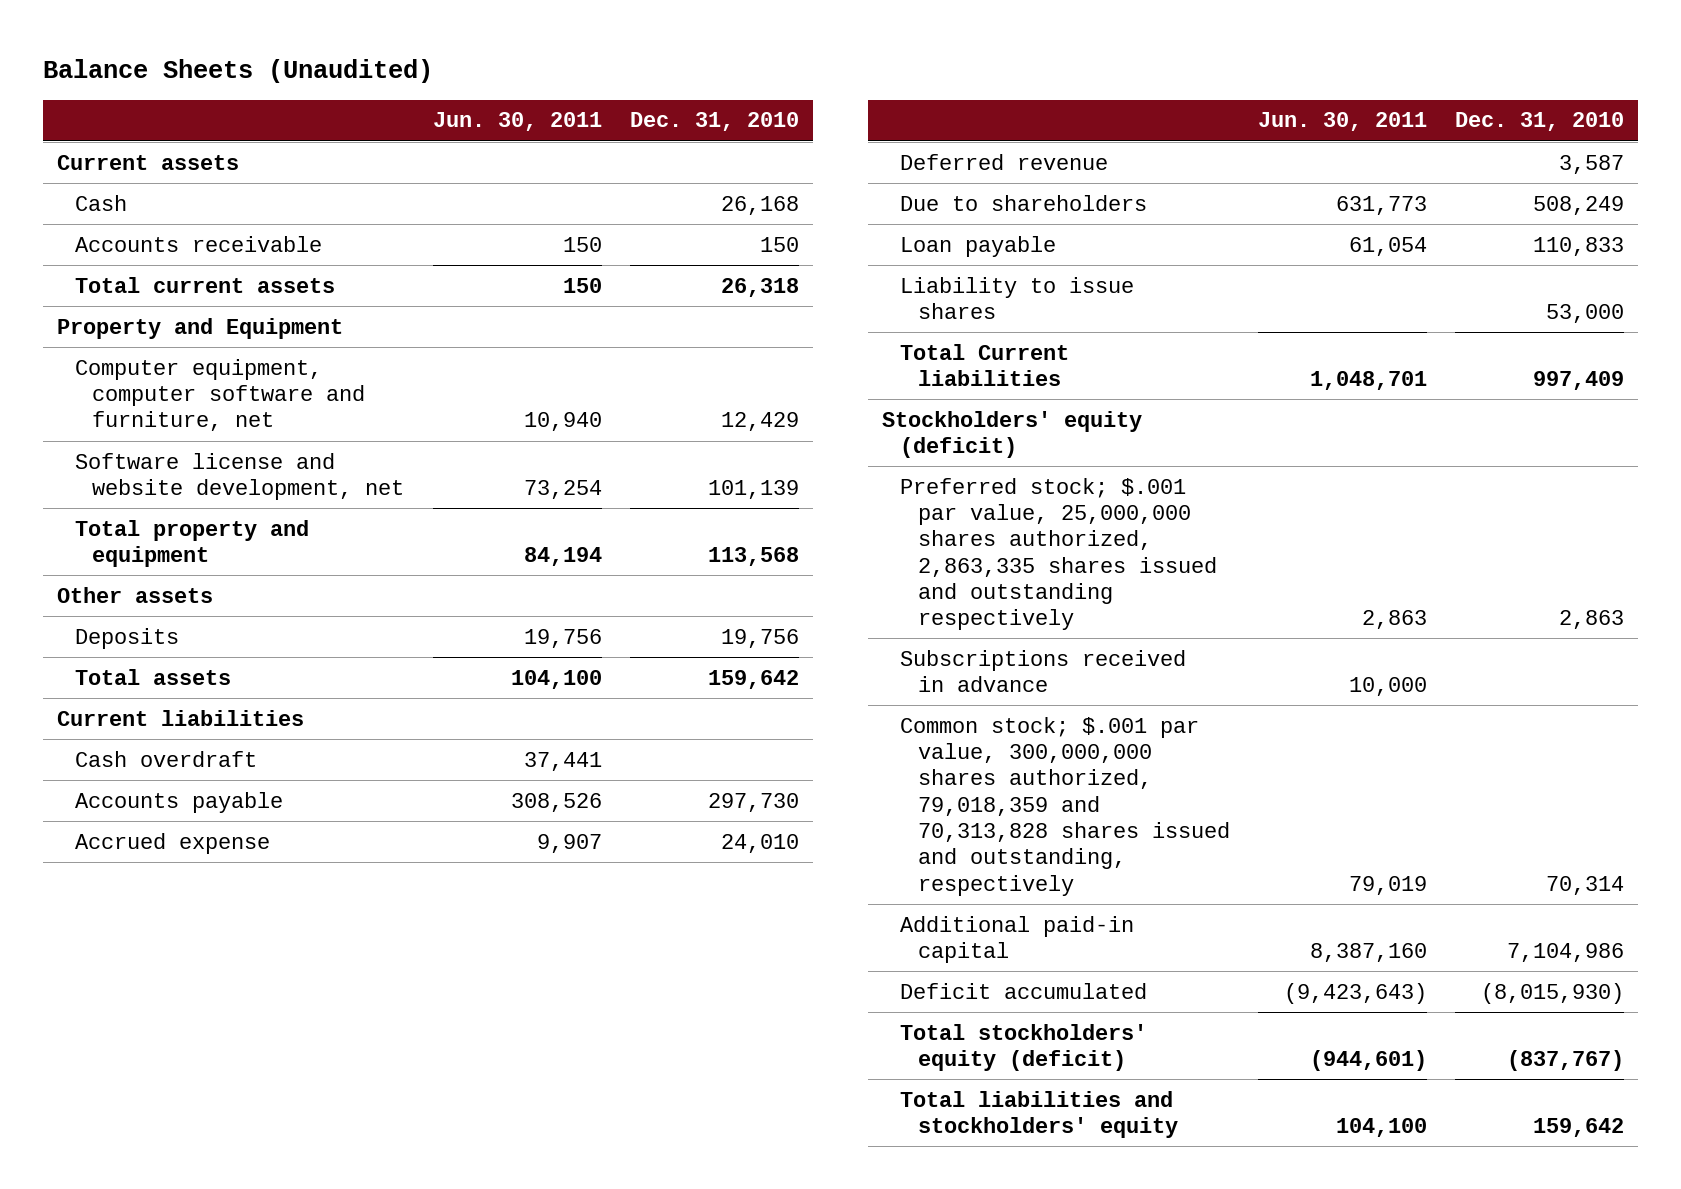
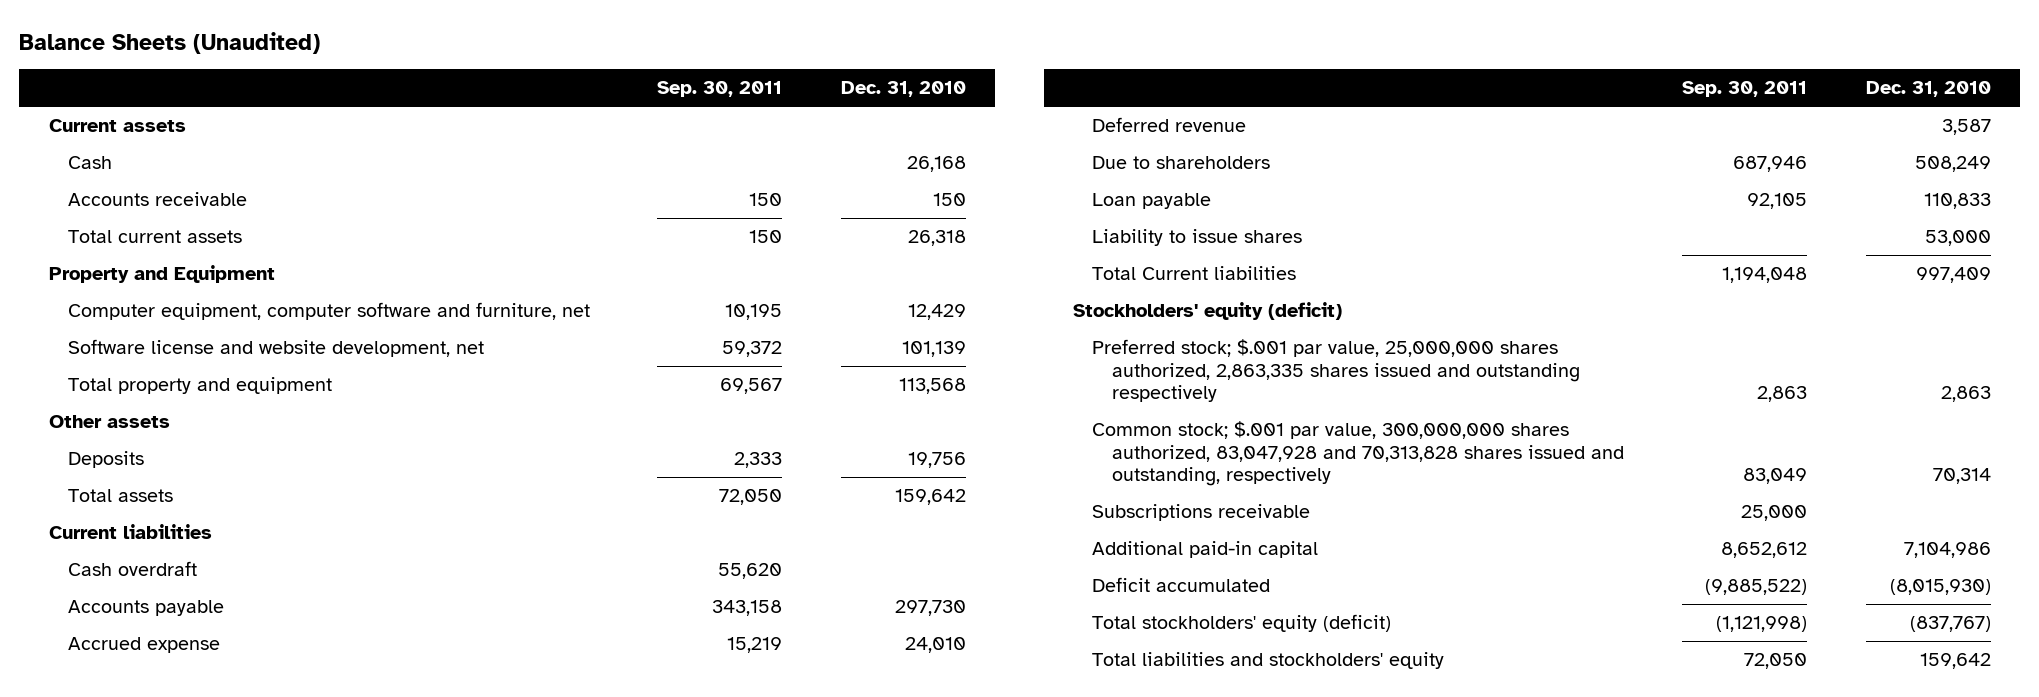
- | Jun. 30, 2011 | Dec. 31, 2010
+ | Sep. 30, 2011 | Dec. 31, 2010
- Subscriptions received in advance | 10,000 |
- Common stock; $.001 par value, 300,000,000 shares authorized, 79,018,359 and 70,313,828 shares issued and outstanding, respectively | 79,019 | 70,314
+ Common stock; $.001 par value, 300,000,000 shares authorized, 83,047,928 and 70,313,828 shares issued and outstanding, respectively | 83,049 | 70,314
+ Subscriptions receivable | 25,000 |

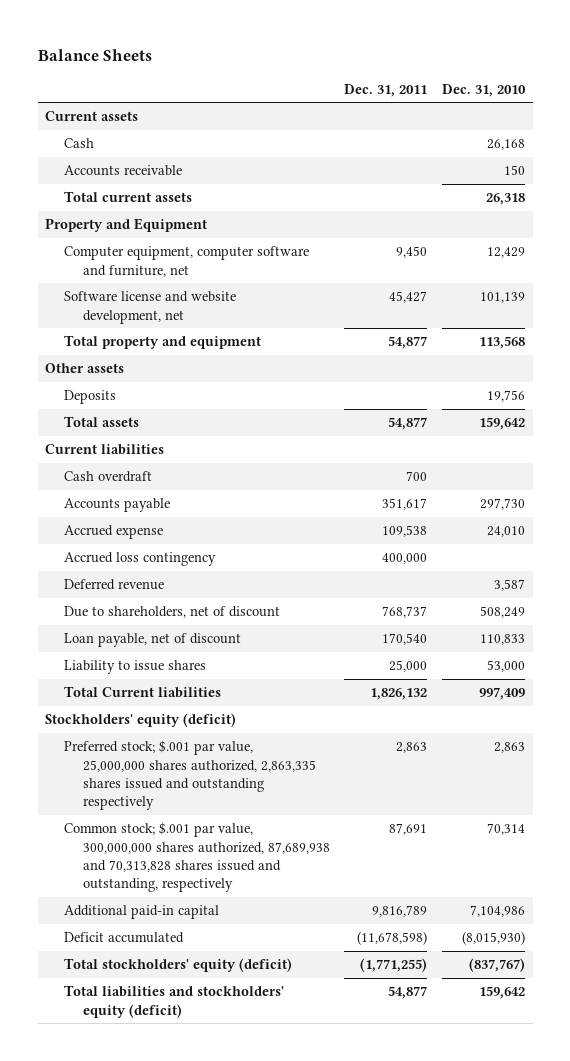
- Balance Sheets (Unaudited)
+ Balance Sheets
- | Sep. 30, 2011 | Dec. 31, 2010
+ | Dec. 31, 2011 | Dec. 31, 2010
+ Accrued loss contingency | 400,000 |
- Due to shareholders | 687,946 | 508,249
- Loan payable | 92,105 | 110,833
+ Due to shareholders, net of discount | 768,737 | 508,249
+ Loan payable, net of discount | 170,540 | 110,833
- Common stock; $.001 par value, 300,000,000 shares authorized, 83,047,928 and 70,313,828 shares issued and outstanding, respectively | 83,049 | 70,314
- Subscriptions receivable | 25,000 |
+ Common stock; $.001 par value, 300,000,000 shares authorized, 87,689,938 and 70,313,828 shares issued and outstanding, respectively | 87,691 | 70,314
- Total liabilities and stockholders' equity | 72,050 | 159,642
+ Total liabilities and stockholders' equity (deficit) | 54,877 | 159,642

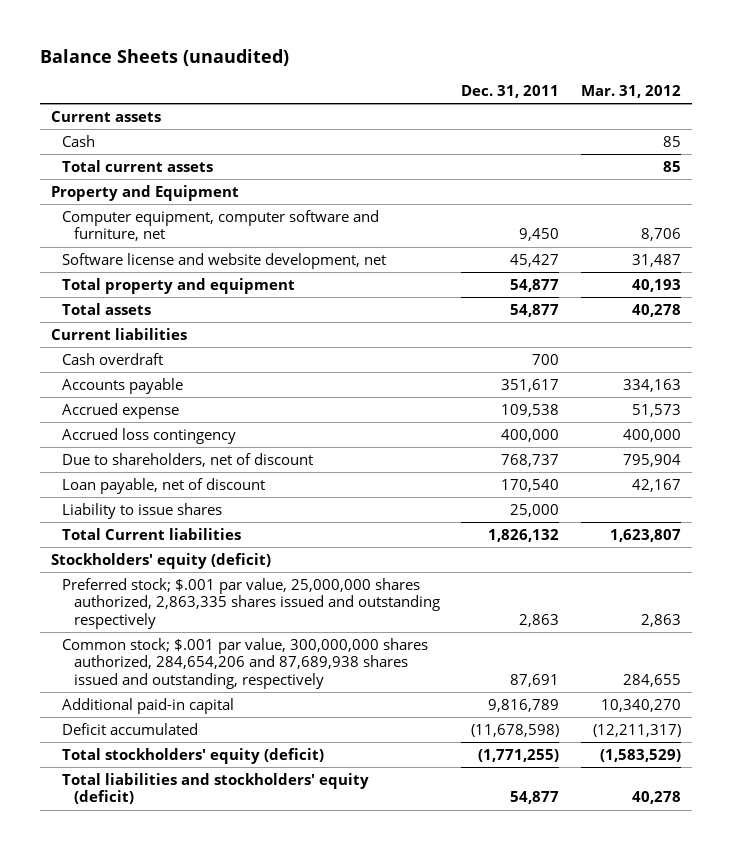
- Balance Sheets
+ Balance Sheets (unaudited)
- | Dec. 31, 2011 | Dec. 31, 2010
+ | Dec. 31, 2011 | Mar. 31, 2012
- Accounts receivable | | 150
- Other assets
- Deposits | | 19,756
- Deferred revenue | | 3,587
- Common stock; $.001 par value, 300,000,000 shares authorized, 87,689,938 and 70,313,828 shares issued and outstanding, respectively | 87,691 | 70,314
+ Common stock; $.001 par value, 300,000,000 shares authorized, 284,654,206 and 87,689,938 shares issued and outstanding, respectively | 87,691 | 284,655

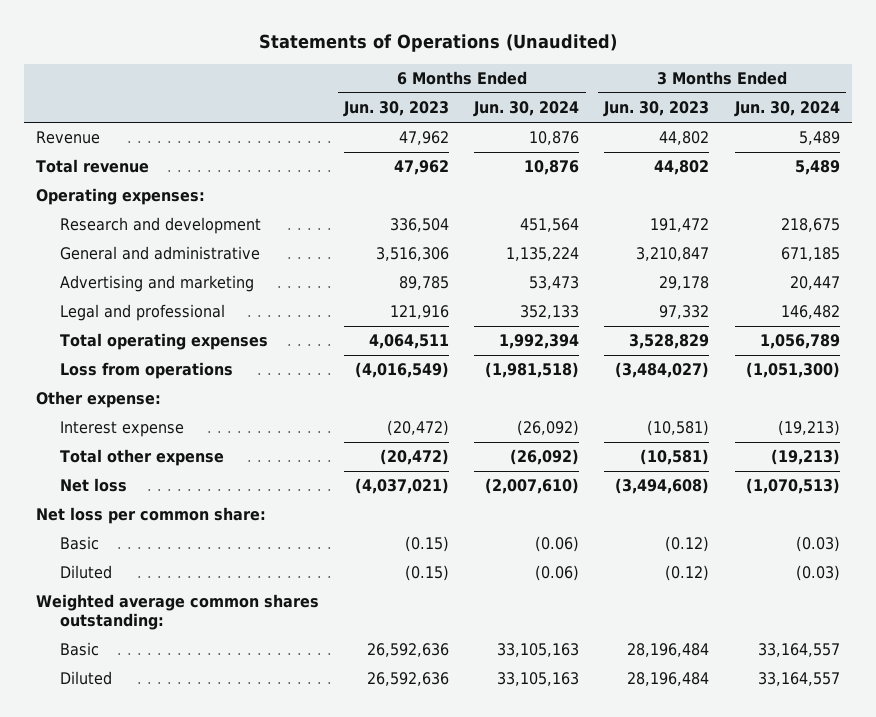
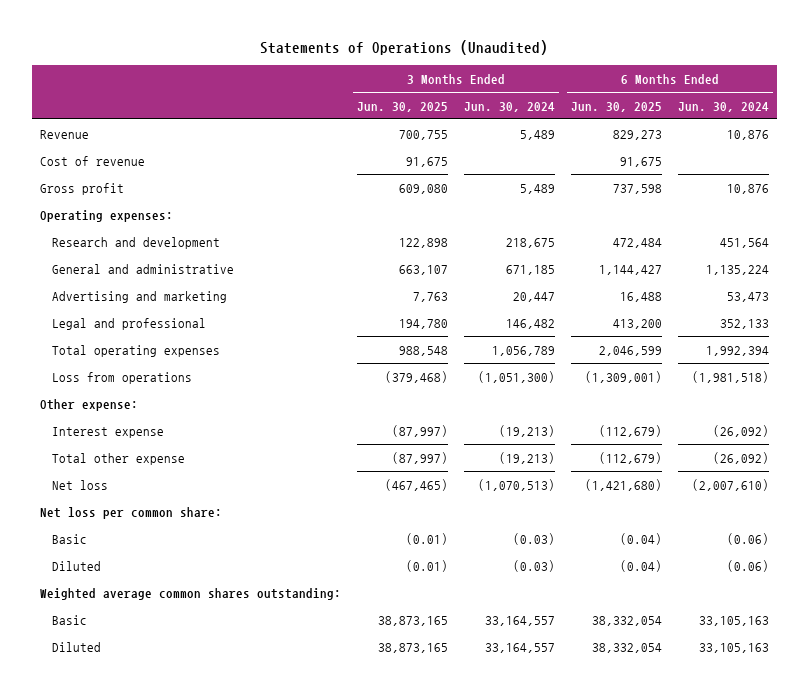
- | 6 Months Ended Jun. 30, 2023 | 6 Months Ended Jun. 30, 2024 | 3 Months Ended Jun. 30, 2023 | 3 Months Ended Jun. 30, 2024
+ | 3 Months Ended Jun. 30, 2025 | 3 Months Ended Jun. 30, 2024 | 6 Months Ended Jun. 30, 2025 | 6 Months Ended Jun. 30, 2024
- Total revenue | 47,962 | 10,876 | 44,802 | 5,489
+ Cost of revenue | 91,675 | | 91,675 |
+ Gross profit | 609,080 | 5,489 | 737,598 | 10,876

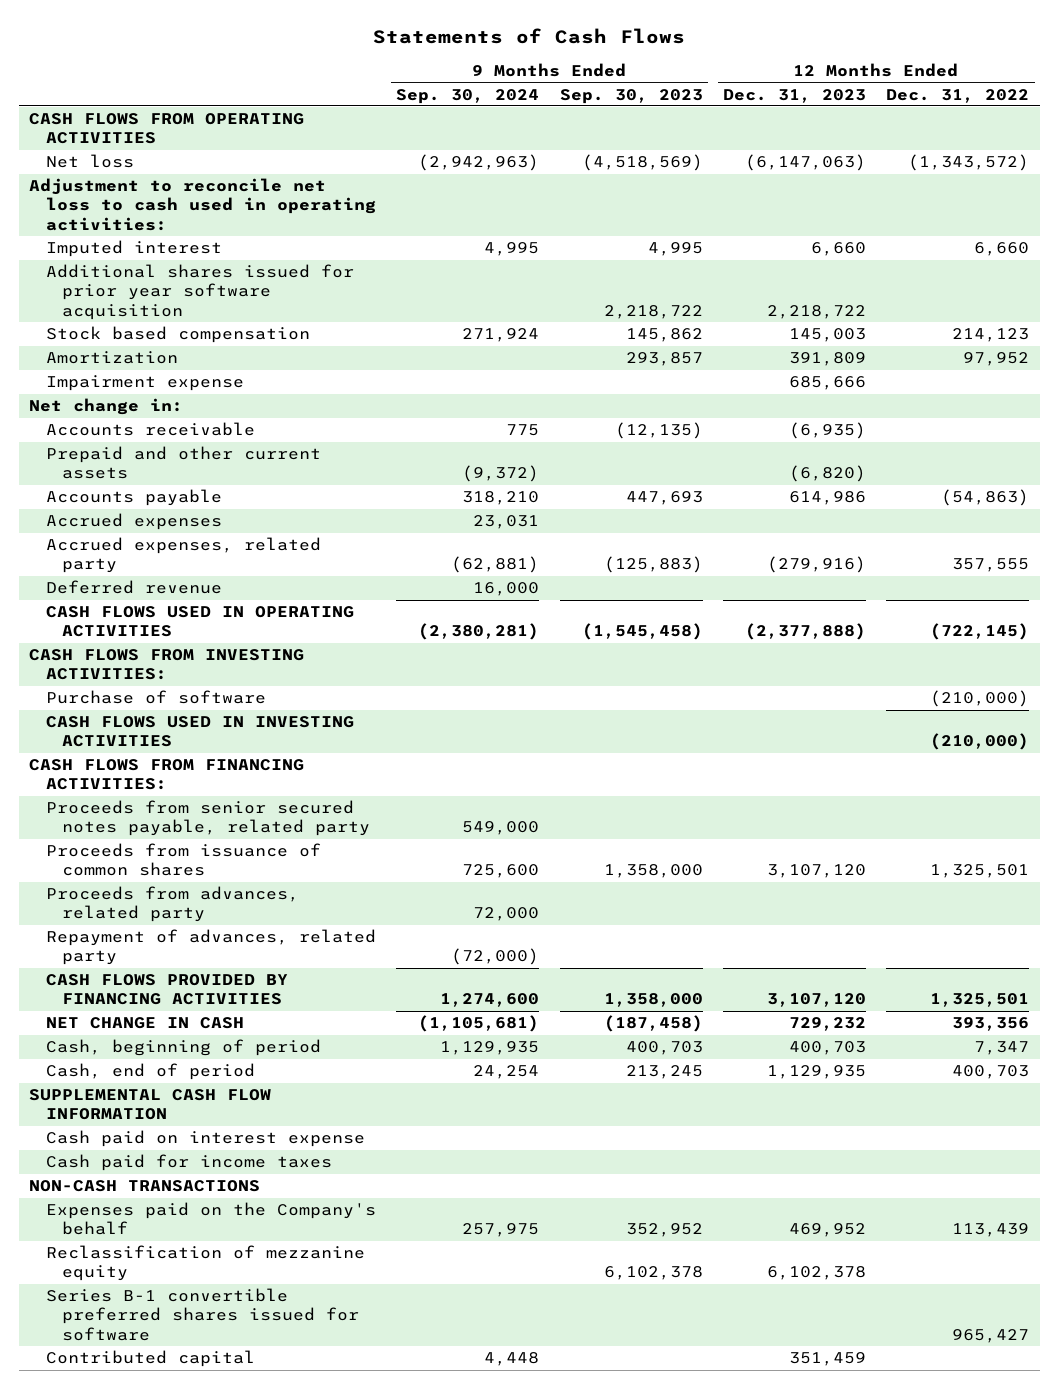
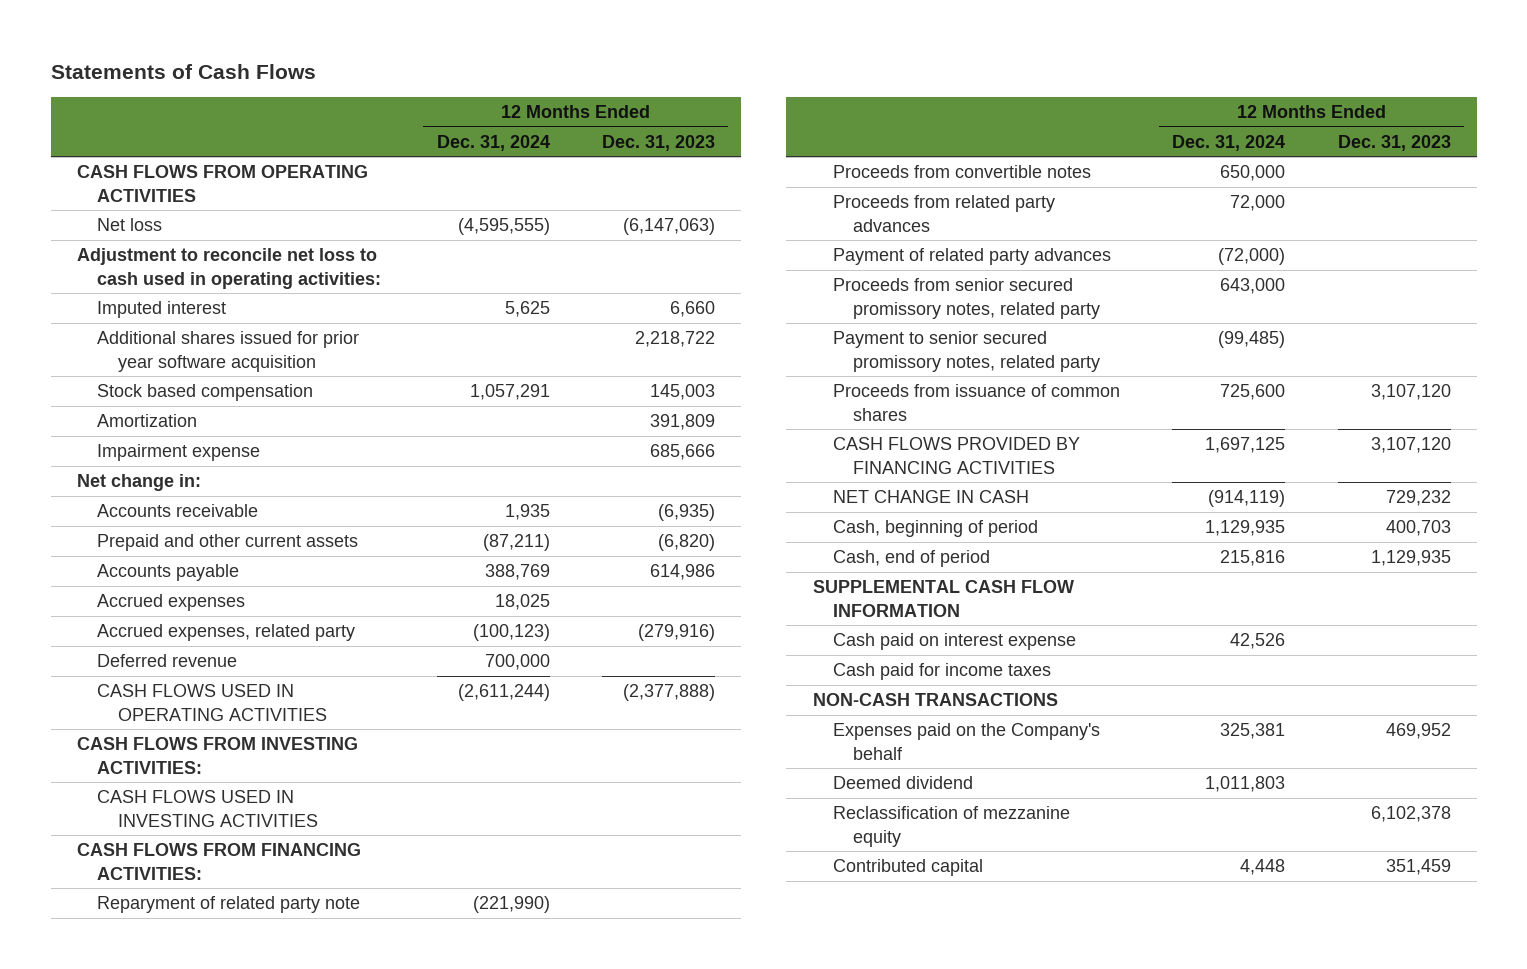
- | 9 Months Ended Sep. 30, 2024 | 9 Months Ended Sep. 30, 2023 | 12 Months Ended Dec. 31, 2023 | 12 Months Ended Dec. 31, 2022
+ | 12 Months Ended Dec. 31, 2024 | 12 Months Ended Dec. 31, 2023
- Purchase of software | | | | (210,000)
- Proceeds from senior secured notes payable, related party | 549,000 | | |
+ Reparyment of related party note | (221,990) |
+ Proceeds from convertible notes | 650,000 |
+ Proceeds from related party advances | 72,000 |
+ Payment of related party advances | (72,000) |
+ Proceeds from senior secured promissory notes, related party | 643,000 |
+ Payment to senior secured promissory notes, related party | (99,485) |
- Proceeds from advances, related party | 72,000 | | |
- Repayment of advances, related party | (72,000) | | |
+ Deemed dividend | 1,011,803 |
- Series B-1 convertible preferred shares issued for software | | | | 965,427

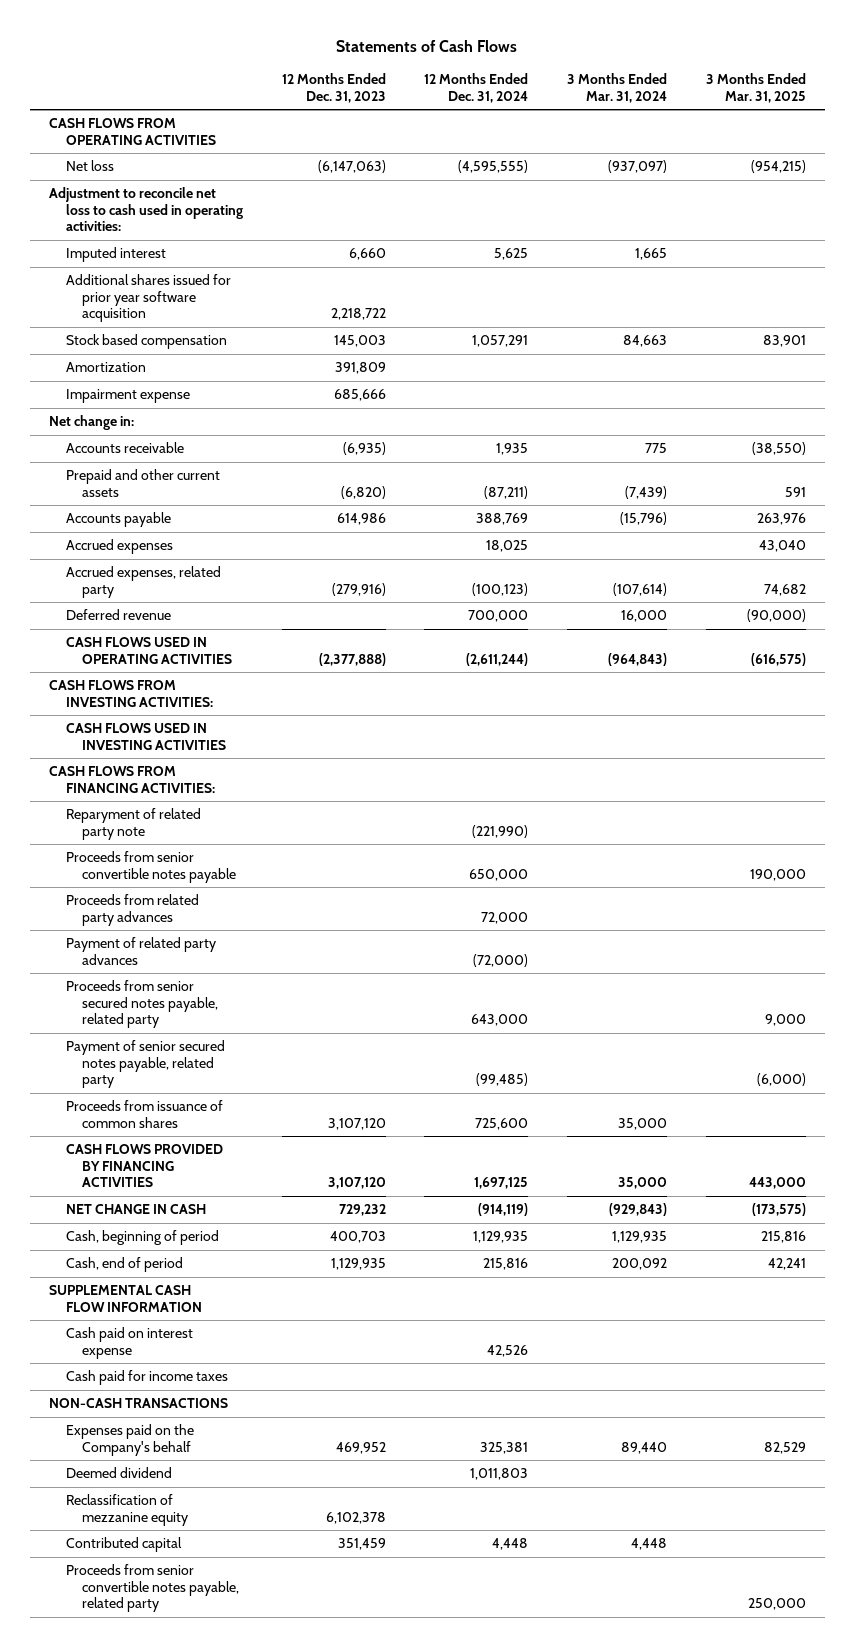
- | 12 Months Ended Dec. 31, 2024 | 12 Months Ended Dec. 31, 2023
+ | 12 Months Ended Dec. 31, 2023 | 12 Months Ended Dec. 31, 2024 | 3 Months Ended Mar. 31, 2024 | 3 Months Ended Mar. 31, 2025
- Proceeds from convertible notes | 650,000 |
+ Proceeds from senior convertible notes payable | | 650,000 | | 190,000
- Proceeds from senior secured promissory notes, related party | 643,000 |
- Payment to senior secured promissory notes, related party | (99,485) |
+ Proceeds from senior secured notes payable, related party | | 643,000 | | 9,000
+ Payment of senior secured notes payable, related party | | (99,485) | | (6,000)
+ Proceeds from senior convertible notes payable, related party | | | | 250,000

